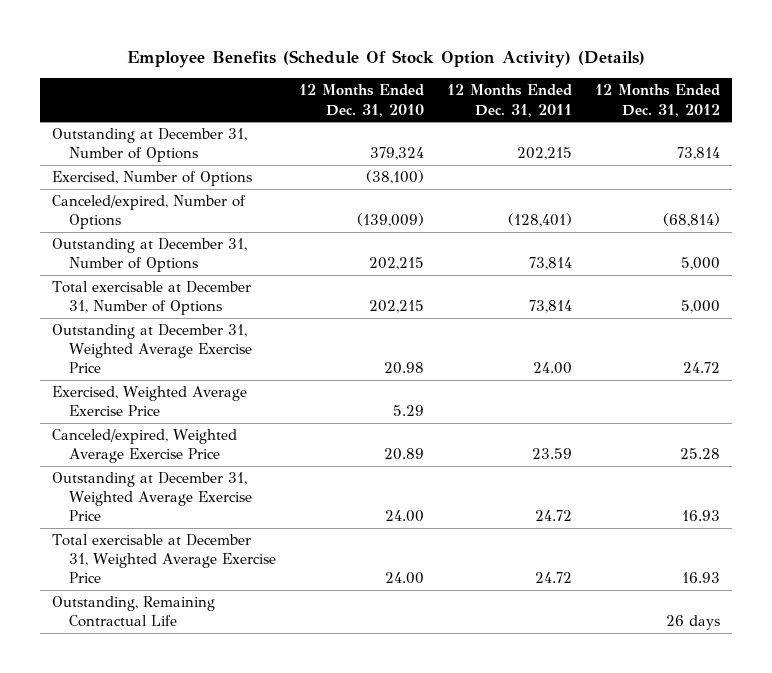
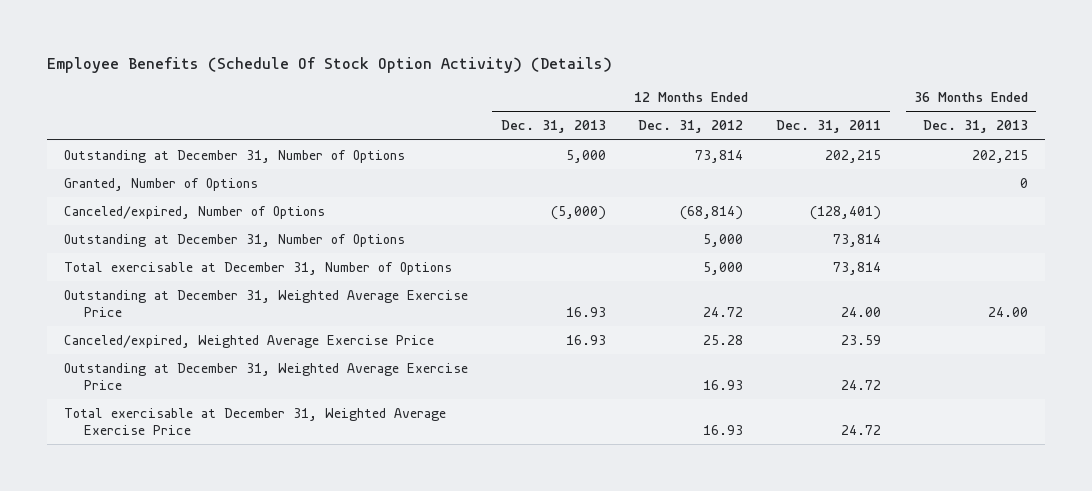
- | 12 Months Ended Dec. 31, 2010 | 12 Months Ended Dec. 31, 2011 | 12 Months Ended Dec. 31, 2012
+ | 12 Months Ended Dec. 31, 2013 | 12 Months Ended Dec. 31, 2012 | 12 Months Ended Dec. 31, 2011 | 36 Months Ended Dec. 31, 2013
- Exercised, Number of Options | (38,100) | |
+ Granted, Number of Options | | | | 0
- Exercised, Weighted Average Exercise Price | 5.29 | |
- Outstanding, Remaining Contractual Life | | | 26 days

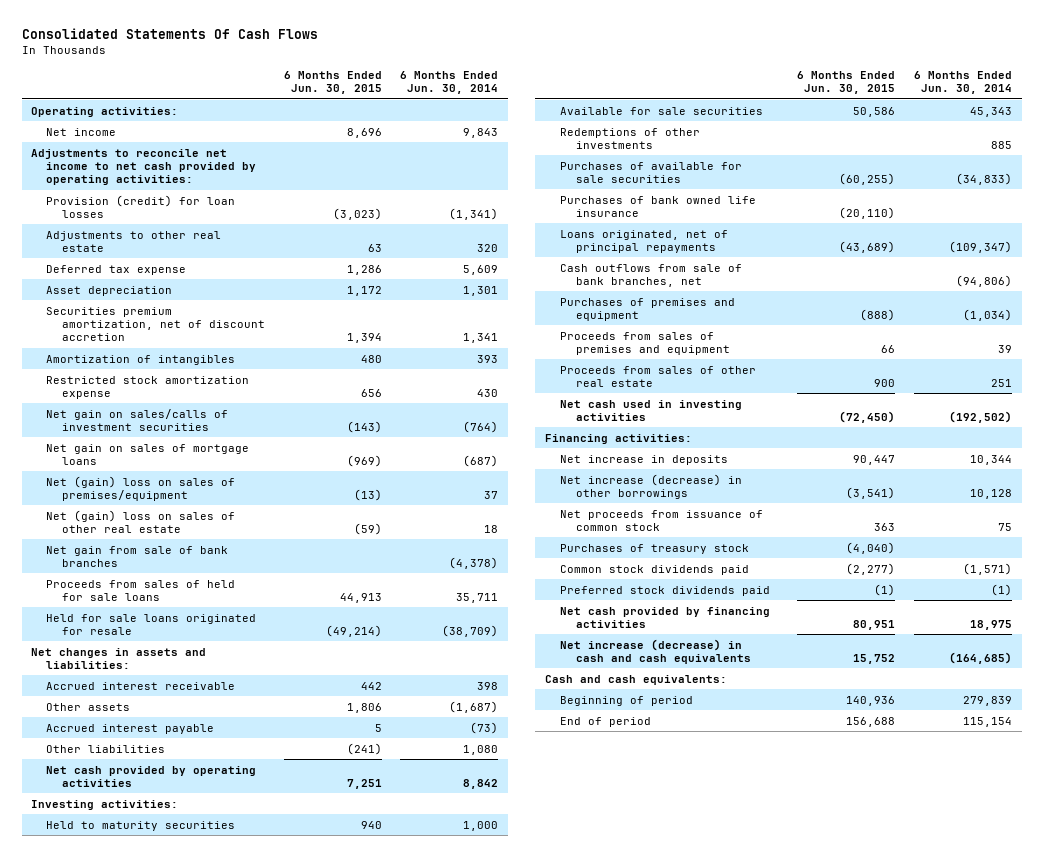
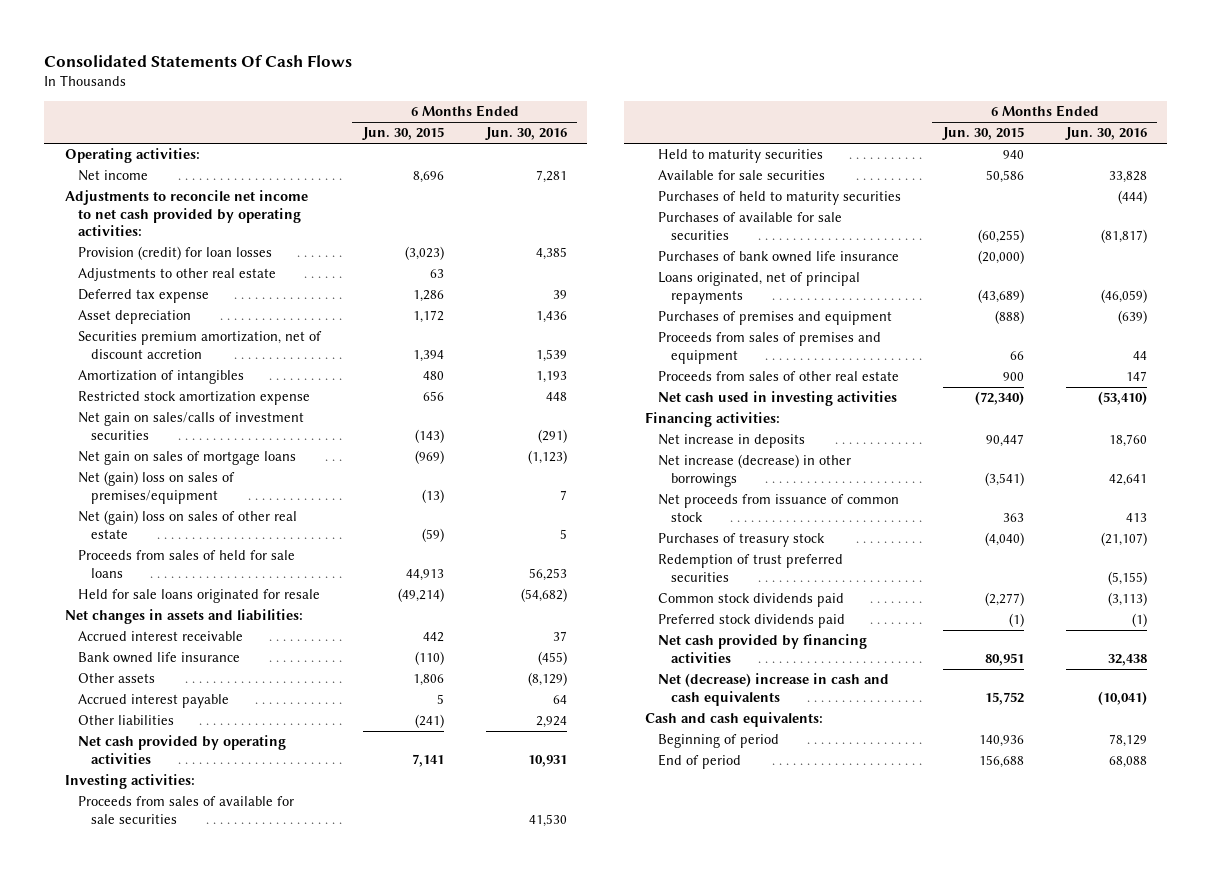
- | 6 Months Ended Jun. 30, 2015 | 6 Months Ended Jun. 30, 2014
+ | 6 Months Ended Jun. 30, 2015 | 6 Months Ended Jun. 30, 2016
- Net gain from sale of bank branches | | (4,378)
+ Bank owned life insurance | (110) | (455)
- Net cash provided by operating activities | 7,251 | 8,842
+ Net cash provided by operating activities | 7,141 | 10,931
+ Proceeds from sales of available for sale securities | | 41,530
- Redemptions of other investments | | 885
+ Purchases of held to maturity securities | | (444)
- Purchases of bank owned life insurance | (20,110) |
+ Purchases of bank owned life insurance | (20,000) |
- Cash outflows from sale of bank branches, net | | (94,806)
- Net cash used in investing activities | (72,450) | (192,502)
+ Net cash used in investing activities | (72,340) | (53,410)
+ Redemption of trust preferred securities | | (5,155)
- Net increase (decrease) in cash and cash equivalents | 15,752 | (164,685)
+ Net (decrease) increase in cash and cash equivalents | 15,752 | (10,041)

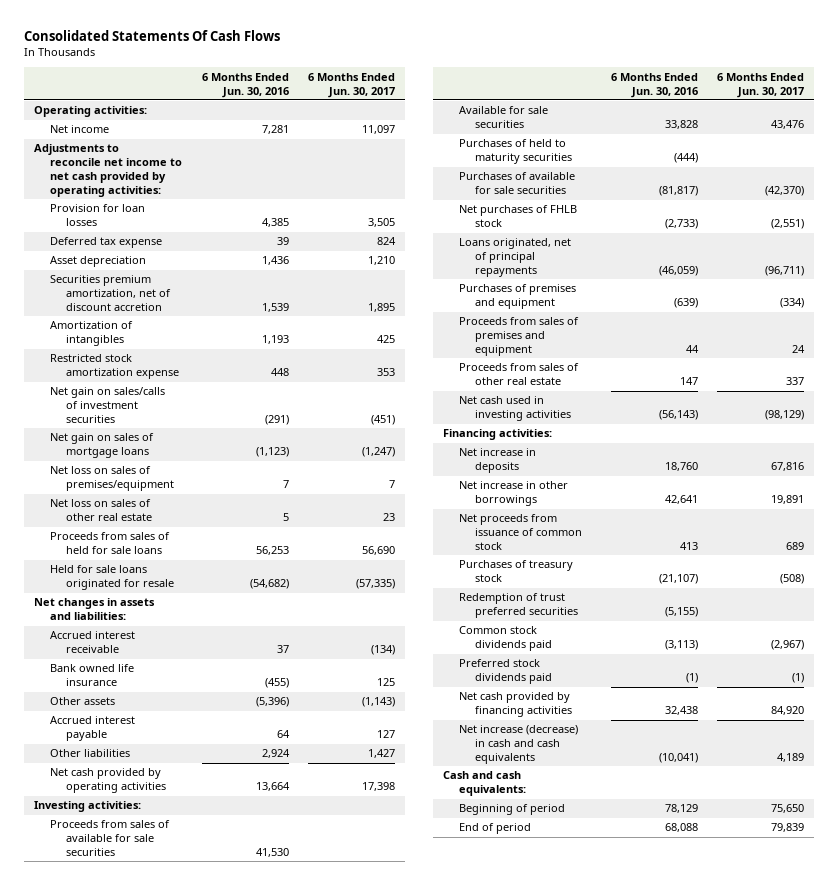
- | 6 Months Ended Jun. 30, 2015 | 6 Months Ended Jun. 30, 2016
+ | 6 Months Ended Jun. 30, 2016 | 6 Months Ended Jun. 30, 2017
- Provision (credit) for loan losses | (3,023) | 4,385
- Adjustments to other real estate | 63 |
+ Provision for loan losses | 4,385 | 3,505
- Net (gain) loss on sales of premises/equipment | (13) | 7
- Net (gain) loss on sales of other real estate | (59) | 5
+ Net loss on sales of premises/equipment | 7 | 7
+ Net loss on sales of other real estate | 5 | 23
- Other assets | 1,806 | (8,129)
+ Other assets | (5,396) | (1,143)
- Net cash provided by operating activities | 7,141 | 10,931
+ Net cash provided by operating activities | 13,664 | 17,398
- Held to maturity securities | 940 |
- Purchases of bank owned life insurance | (20,000) |
+ Net purchases of FHLB stock | (2,733) | (2,551)
- Net cash used in investing activities | (72,340) | (53,410)
+ Net cash used in investing activities | (56,143) | (98,129)
- Net increase (decrease) in other borrowings | (3,541) | 42,641
+ Net increase in other borrowings | 42,641 | 19,891
- Net (decrease) increase in cash and cash equivalents | 15,752 | (10,041)
+ Net increase (decrease) in cash and cash equivalents | (10,041) | 4,189

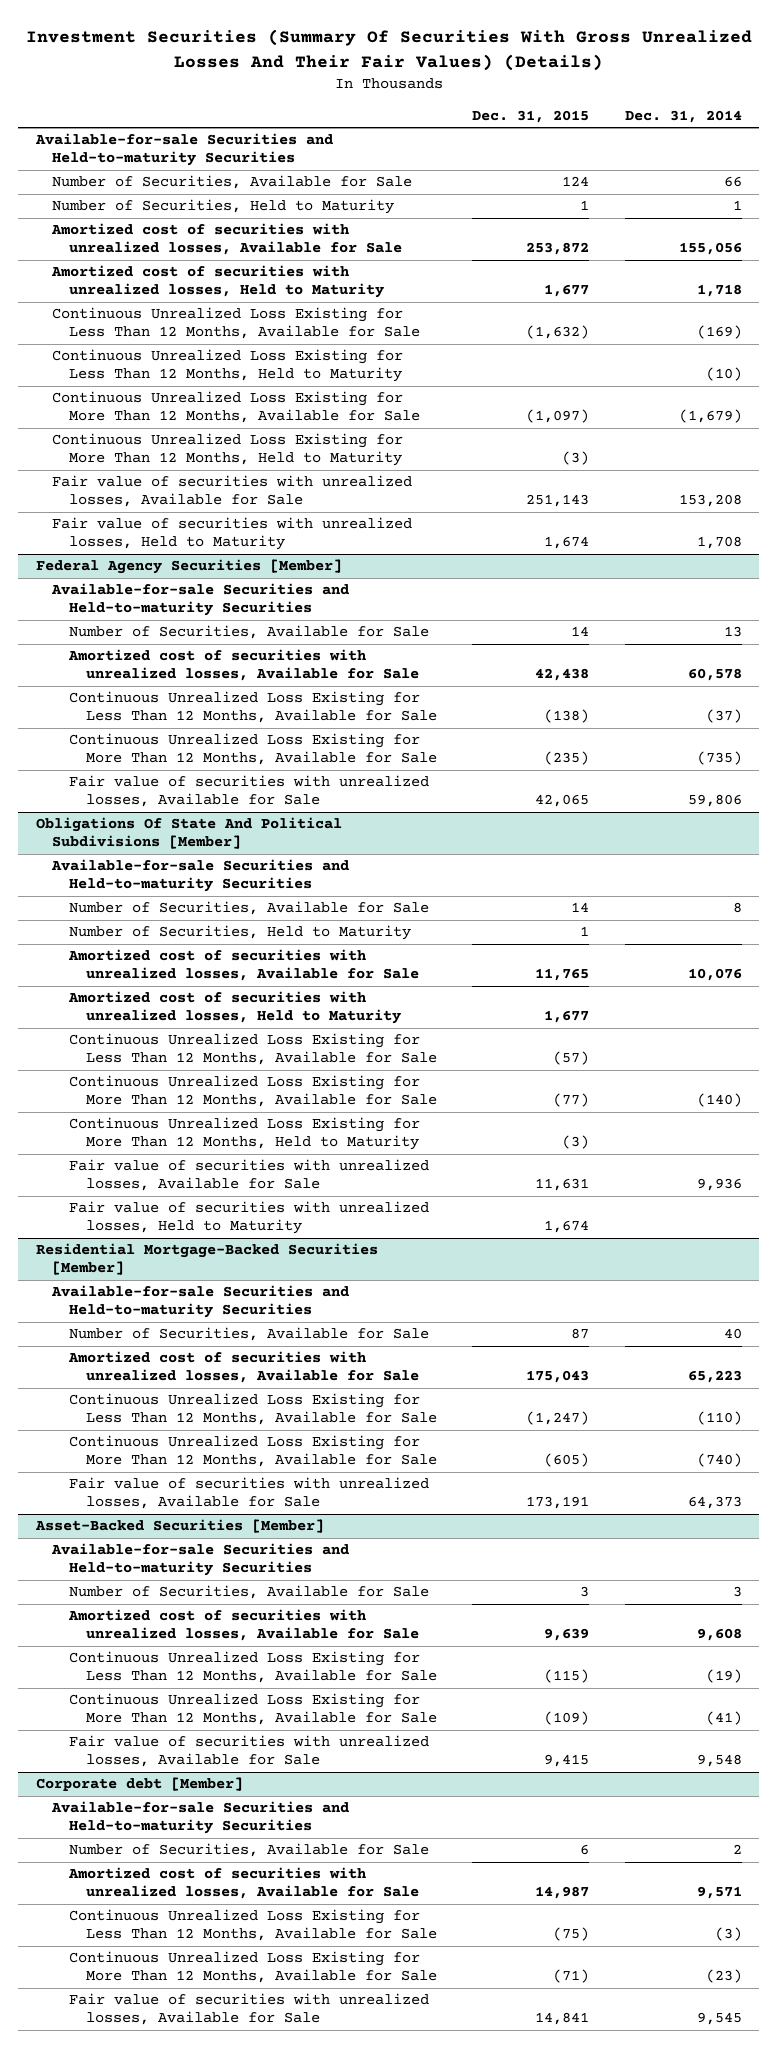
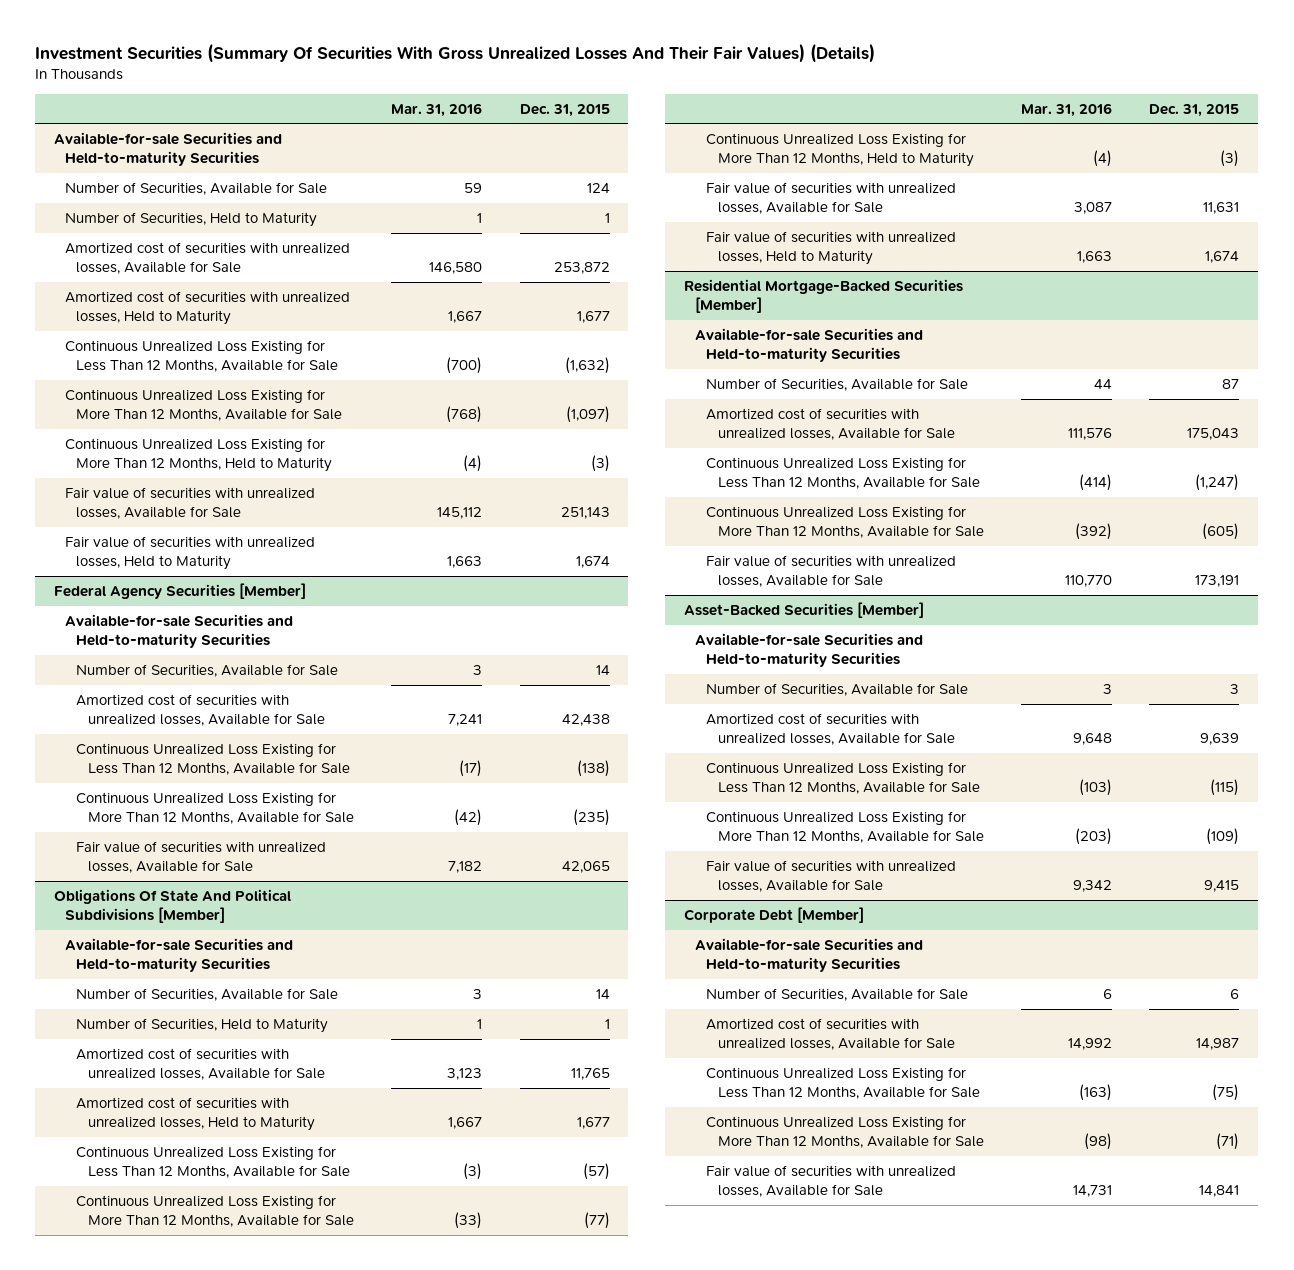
- | Dec. 31, 2015 | Dec. 31, 2014
+ | Mar. 31, 2016 | Dec. 31, 2015
- Continuous Unrealized Loss Existing for Less Than 12 Months, Held to Maturity | | (10)
- Corporate debt [Member]
+ Corporate Debt [Member]

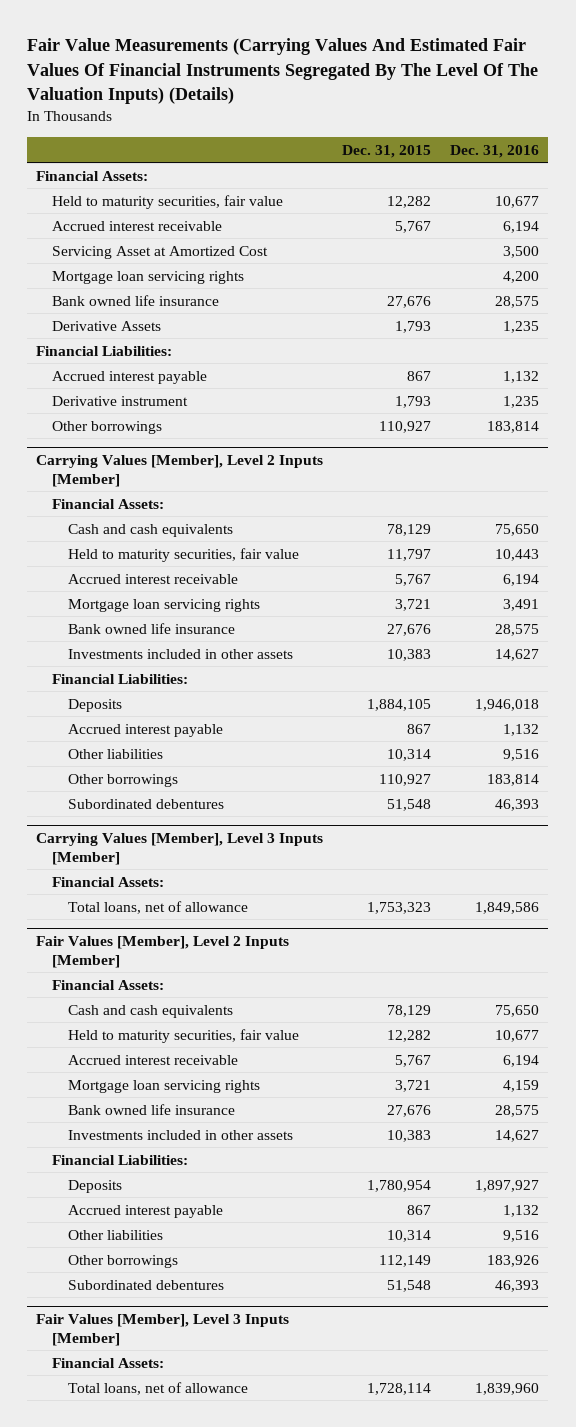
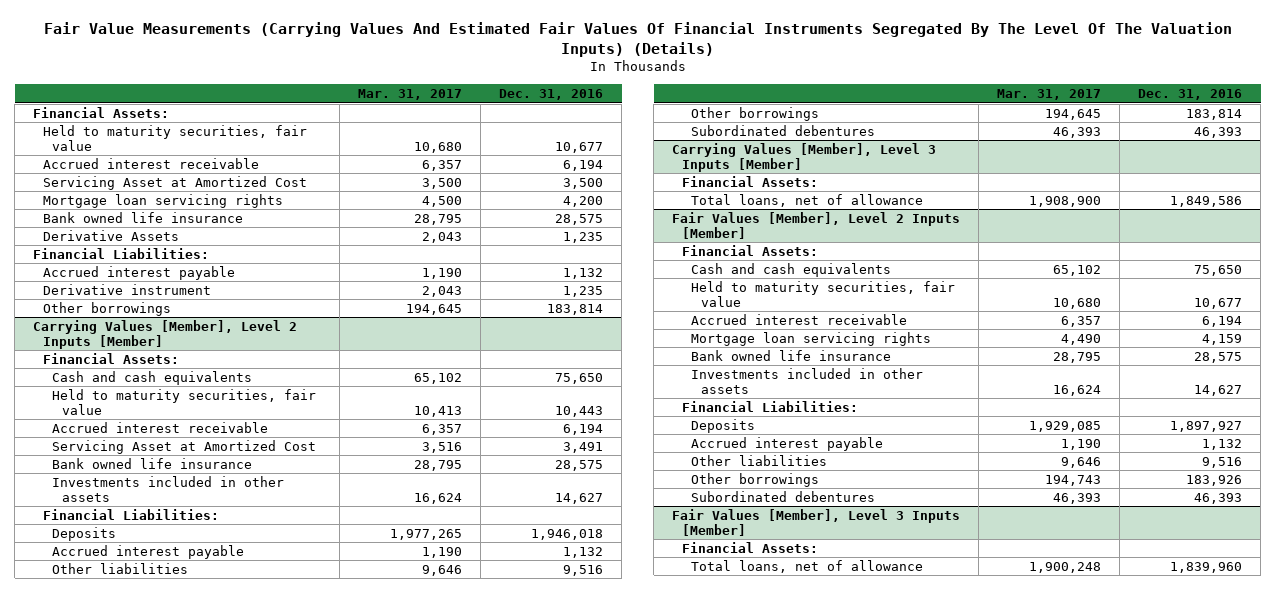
- | Dec. 31, 2015 | Dec. 31, 2016
+ | Mar. 31, 2017 | Dec. 31, 2016
@ Carrying Values [Member], Level 2 Inputs [Member]
- Mortgage loan servicing rights | 3,721 | 3,491
+ Servicing Asset at Amortized Cost | 3,516 | 3,491

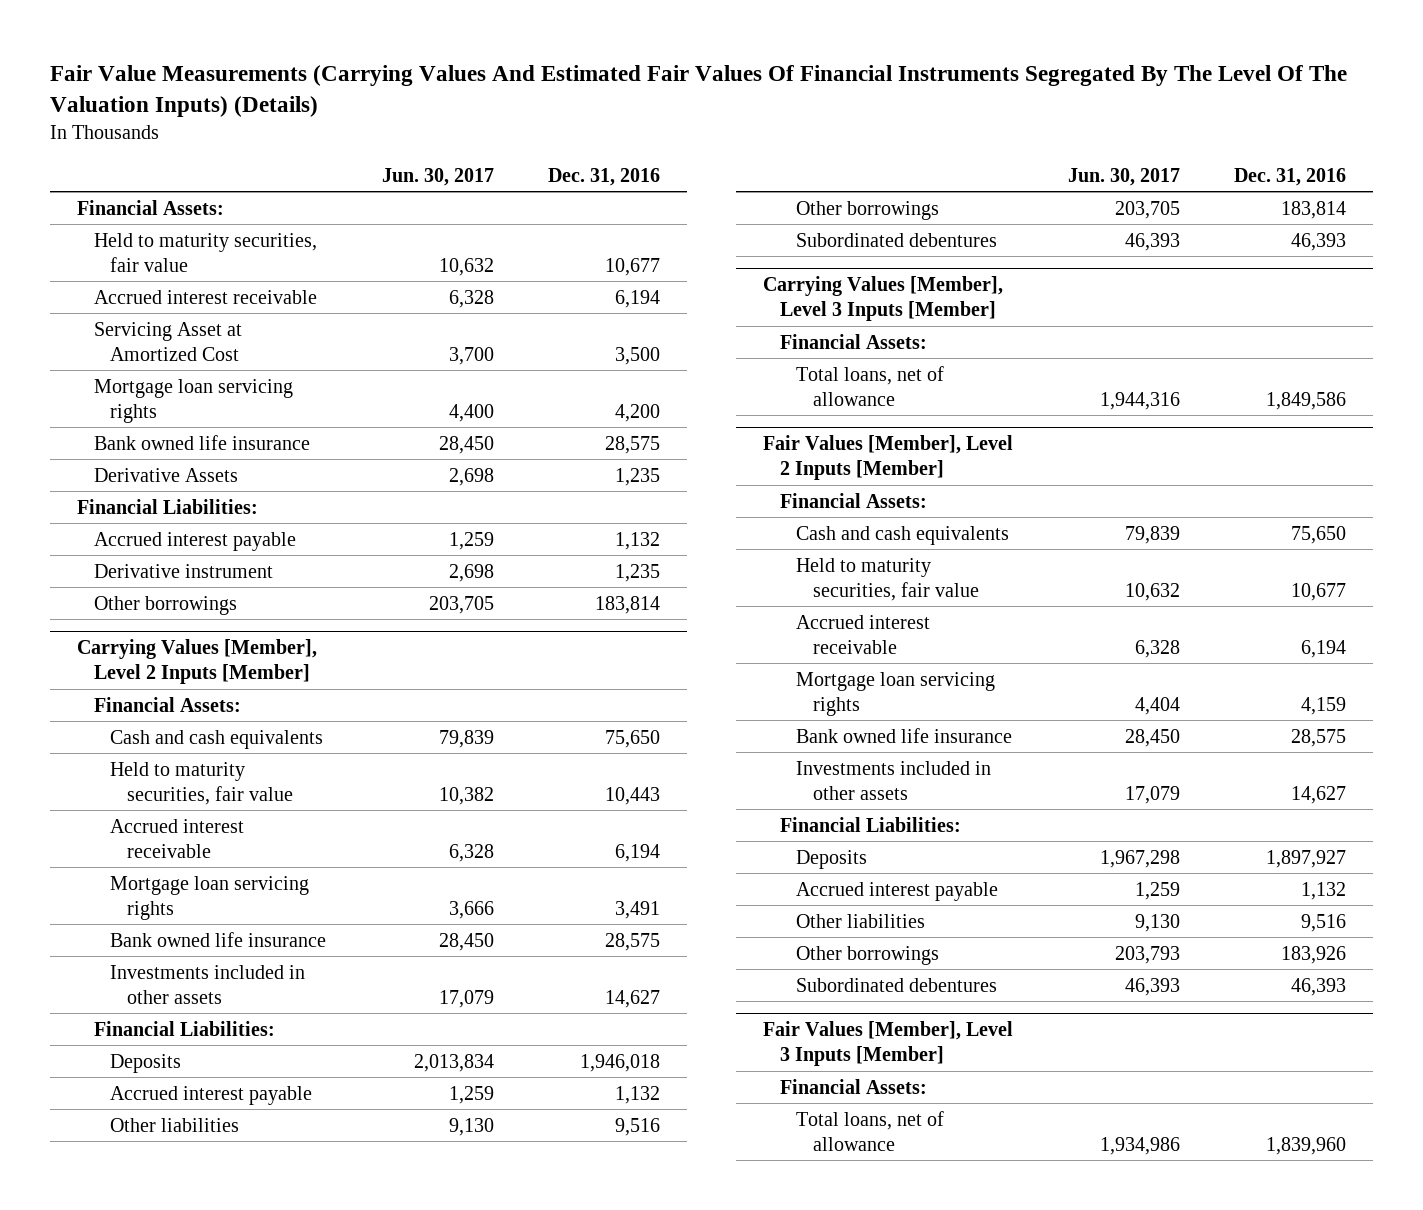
- | Mar. 31, 2017 | Dec. 31, 2016
+ | Jun. 30, 2017 | Dec. 31, 2016
@ Carrying Values [Member], Level 2 Inputs [Member]
- Servicing Asset at Amortized Cost | 3,516 | 3,491
+ Mortgage loan servicing rights | 3,666 | 3,491

